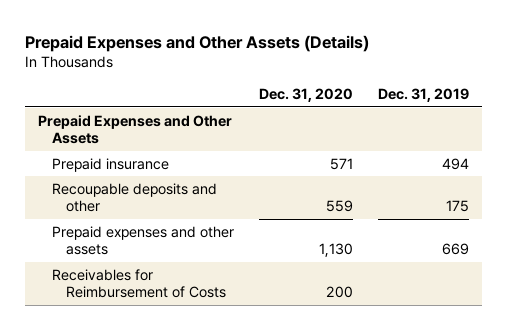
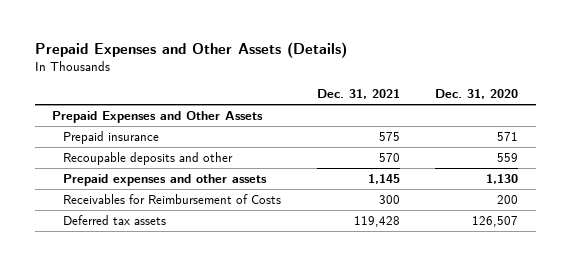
- | Dec. 31, 2020 | Dec. 31, 2019
+ | Dec. 31, 2021 | Dec. 31, 2020
+ Deferred tax assets | 119,428 | 126,507

